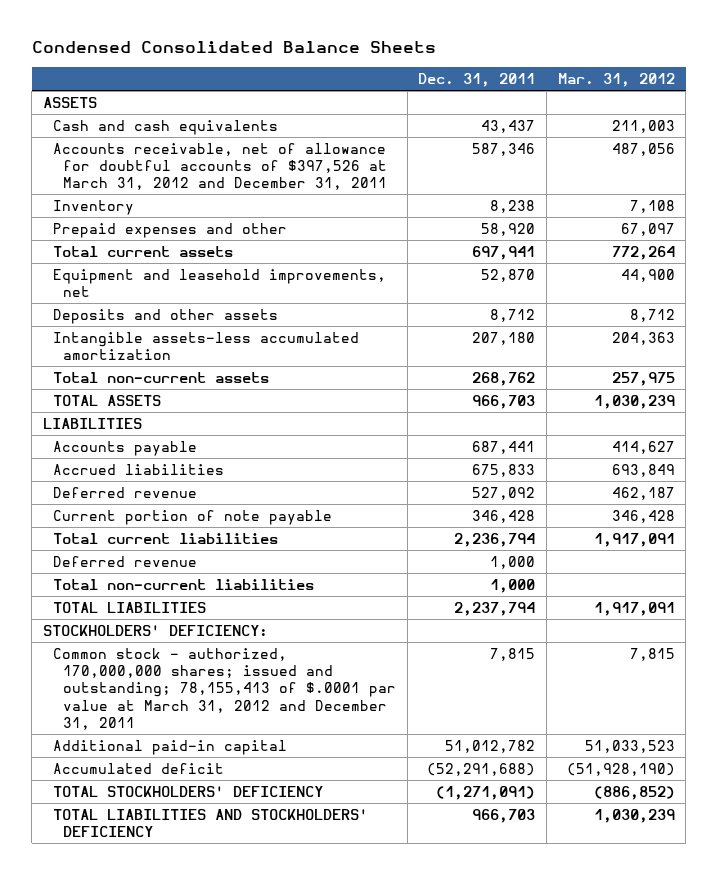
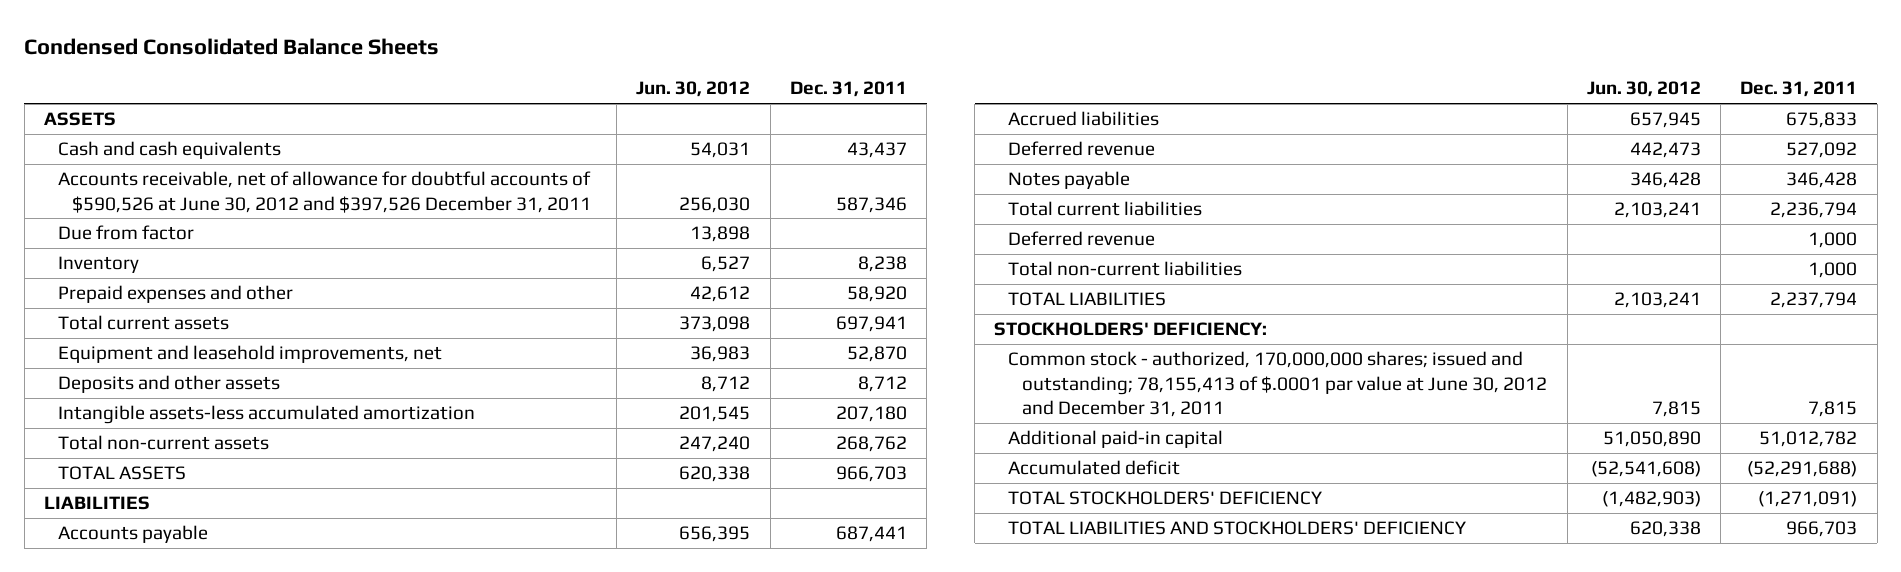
- | Dec. 31, 2011 | Mar. 31, 2012
+ | Jun. 30, 2012 | Dec. 31, 2011
- Accounts receivable, net of allowance for doubtful accounts of $397,526 at March 31, 2012 and December 31, 2011 | 587,346 | 487,056
+ Accounts receivable, net of allowance for doubtful accounts of $590,526 at June 30, 2012 and $397,526 December 31, 2011 | 256,030 | 587,346
+ Due from factor | 13,898 |
- Current portion of note payable | 346,428 | 346,428
+ Notes payable | 346,428 | 346,428
- Common stock - authorized, 170,000,000 shares; issued and outstanding; 78,155,413 of $.0001 par value at March 31, 2012 and December 31, 2011 | 7,815 | 7,815
+ Common stock - authorized, 170,000,000 shares; issued and outstanding; 78,155,413 of $.0001 par value at June 30, 2012 and December 31, 2011 | 7,815 | 7,815

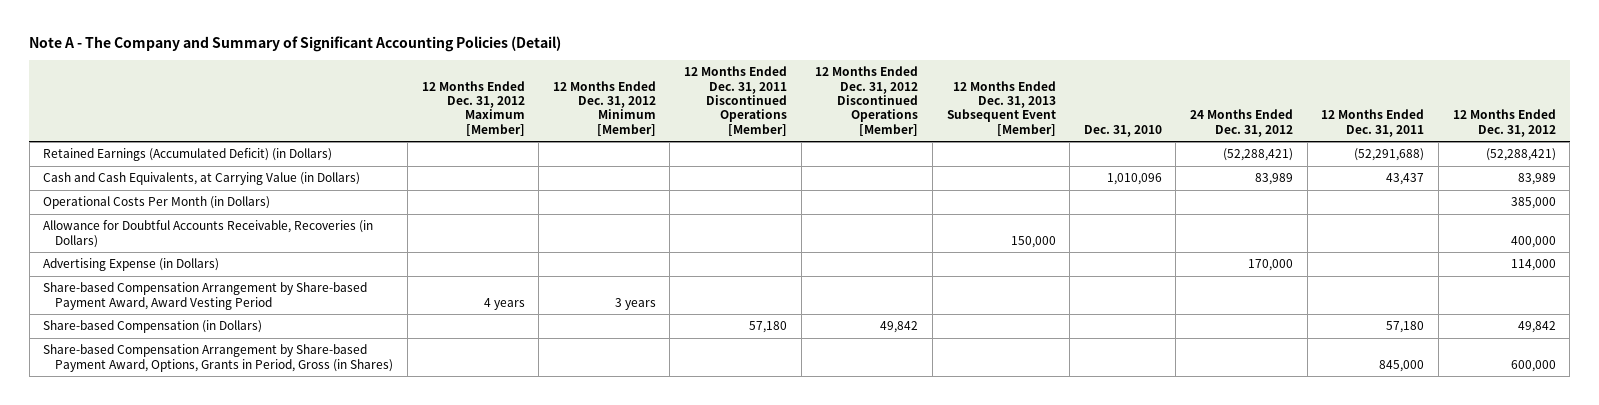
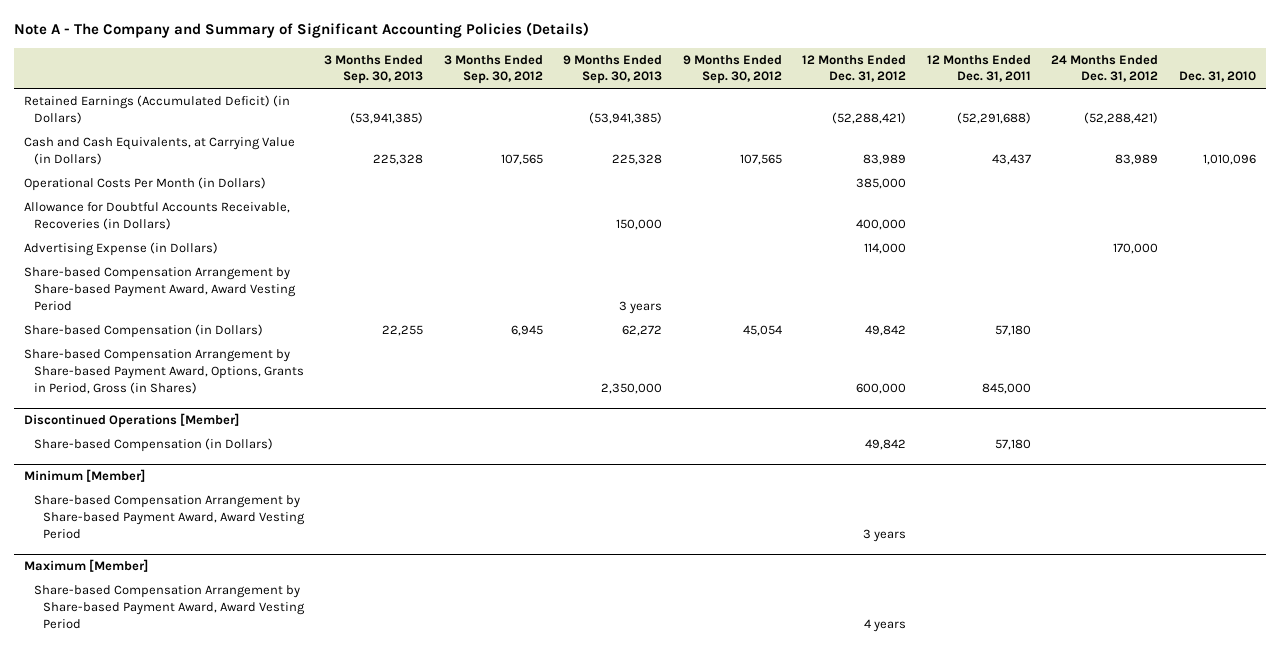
- Note A - The Company and Summary of Significant Accounting Policies (Detail)
+ Note A - The Company and Summary of Significant Accounting Policies (Details)
- | 12 Months Ended Dec. 31, 2012 Maximum [Member] | 12 Months Ended Dec. 31, 2012 Minimum [Member] | 12 Months Ended Dec. 31, 2011 Discontinued Operations [Member] | 12 Months Ended Dec. 31, 2012 Discontinued Operations [Member] | 12 Months Ended Dec. 31, 2013 Subsequent Event [Member] | Dec. 31, 2010 | 24 Months Ended Dec. 31, 2012 | 12 Months Ended Dec. 31, 2011 | 12 Months Ended Dec. 31, 2012
+ | 3 Months Ended Sep. 30, 2013 | 3 Months Ended Sep. 30, 2012 | 9 Months Ended Sep. 30, 2013 | 9 Months Ended Sep. 30, 2012 | 12 Months Ended Dec. 31, 2012 | 12 Months Ended Dec. 31, 2011 | 24 Months Ended Dec. 31, 2012 | Dec. 31, 2010
+ Discontinued Operations [Member]
+ Share-based Compensation (in Dollars) | | | | | 49,842 | 57,180 | |
+ Minimum [Member]
+ Share-based Compensation Arrangement by Share-based Payment Award, Award Vesting Period | | | | | 3 years | | |
+ Maximum [Member]
+ Share-based Compensation Arrangement by Share-based Payment Award, Award Vesting Period | | | | | 4 years | | |

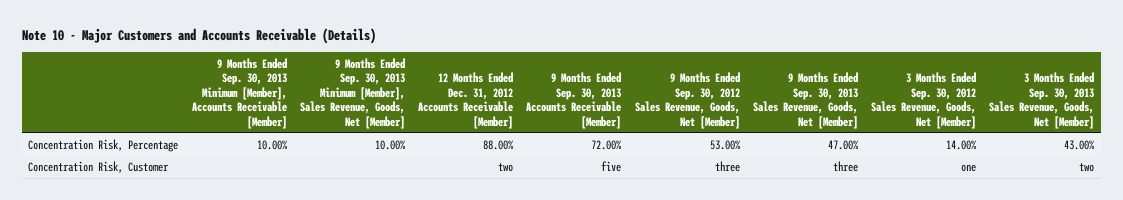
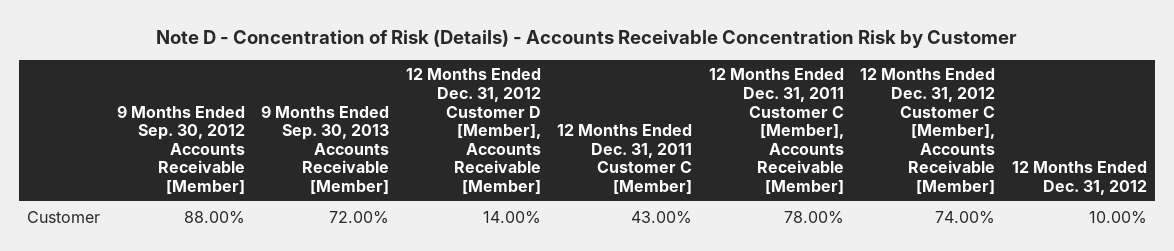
- Note 10 - Major Customers and Accounts Receivable (Details)
+ Note D - Concentration of Risk (Details) - Accounts Receivable Concentration Risk by Customer
- | 9 Months Ended Sep. 30, 2013 Minimum [Member], Accounts Receivable [Member] | 9 Months Ended Sep. 30, 2013 Minimum [Member], Sales Revenue, Goods, Net [Member] | 12 Months Ended Dec. 31, 2012 Accounts Receivable [Member] | 9 Months Ended Sep. 30, 2013 Accounts Receivable [Member] | 9 Months Ended Sep. 30, 2012 Sales Revenue, Goods, Net [Member] | 9 Months Ended Sep. 30, 2013 Sales Revenue, Goods, Net [Member] | 3 Months Ended Sep. 30, 2012 Sales Revenue, Goods, Net [Member] | 3 Months Ended Sep. 30, 2013 Sales Revenue, Goods, Net [Member]
+ | 9 Months Ended Sep. 30, 2012 Accounts Receivable [Member] | 9 Months Ended Sep. 30, 2013 Accounts Receivable [Member] | 12 Months Ended Dec. 31, 2012 Customer D [Member], Accounts Receivable [Member] | 12 Months Ended Dec. 31, 2011 Customer C [Member] | 12 Months Ended Dec. 31, 2011 Customer C [Member], Accounts Receivable [Member] | 12 Months Ended Dec. 31, 2012 Customer C [Member], Accounts Receivable [Member] | 12 Months Ended Dec. 31, 2012
- Concentration Risk, Percentage | 10.00% | 10.00% | 88.00% | 72.00% | 53.00% | 47.00% | 14.00% | 43.00%
- Concentration Risk, Customer | | | two | five | three | three | one | two
+ Customer | 88.00% | 72.00% | 14.00% | 43.00% | 78.00% | 74.00% | 10.00%

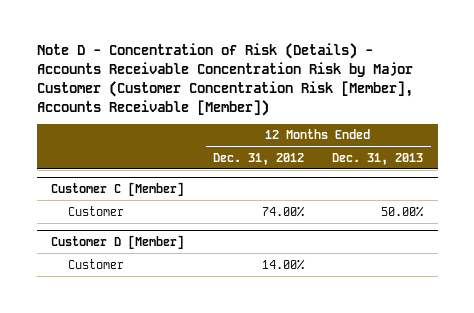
- Note D - Concentration of Risk (Details) - Accounts Receivable Concentration Risk by Customer
+ Note D - Concentration of Risk (Details) - Accounts Receivable Concentration Risk by Major Customer (Customer Concentration Risk [Member], Accounts Receivable [Member])
- | 9 Months Ended Sep. 30, 2012 Accounts Receivable [Member] | 9 Months Ended Sep. 30, 2013 Accounts Receivable [Member] | 12 Months Ended Dec. 31, 2012 Customer D [Member], Accounts Receivable [Member] | 12 Months Ended Dec. 31, 2011 Customer C [Member] | 12 Months Ended Dec. 31, 2011 Customer C [Member], Accounts Receivable [Member] | 12 Months Ended Dec. 31, 2012 Customer C [Member], Accounts Receivable [Member] | 12 Months Ended Dec. 31, 2012
+ | 12 Months Ended Dec. 31, 2012 | 12 Months Ended Dec. 31, 2013
- Customer | 88.00% | 72.00% | 14.00% | 43.00% | 78.00% | 74.00% | 10.00%
+ Customer C [Member]
+ Customer | 74.00% | 50.00%
+ Customer D [Member]
+ Customer | 14.00% |

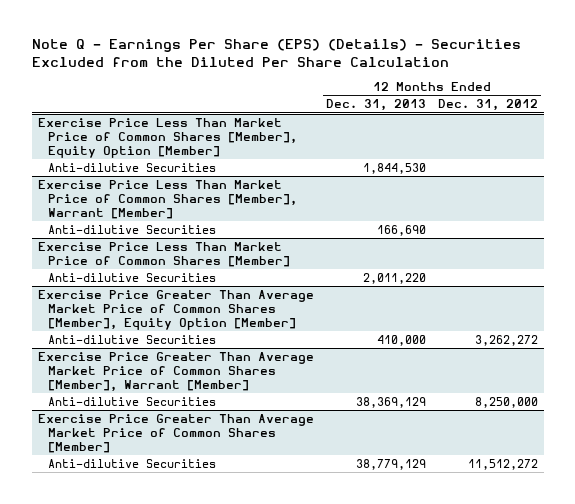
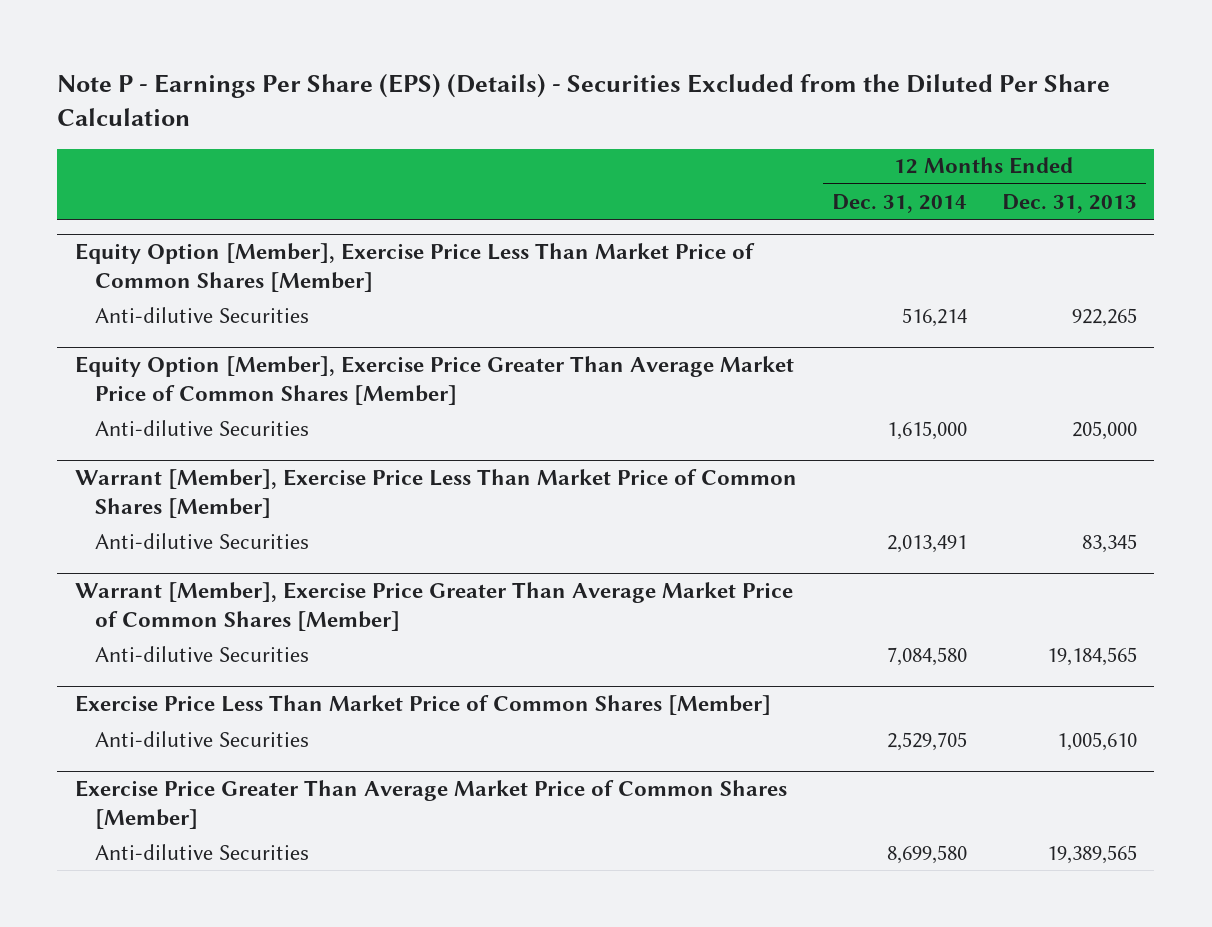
- Note Q - Earnings Per Share (EPS) (Details) - Securities Excluded from the Diluted Per Share Calculation
+ Note P - Earnings Per Share (EPS) (Details) - Securities Excluded from the Diluted Per Share Calculation
- | 12 Months Ended Dec. 31, 2013 | 12 Months Ended Dec. 31, 2012
+ | 12 Months Ended Dec. 31, 2014 | 12 Months Ended Dec. 31, 2013
- Exercise Price Less Than Market Price of Common Shares [Member], Equity Option [Member]
- Anti-dilutive Securities | 1,844,530 |
- Exercise Price Less Than Market Price of Common Shares [Member], Warrant [Member]
- Anti-dilutive Securities | 166,690 |
+ Equity Option [Member], Exercise Price Less Than Market Price of Common Shares [Member]
+ Anti-dilutive Securities | 516,214 | 922,265
+ Equity Option [Member], Exercise Price Greater Than Average Market Price of Common Shares [Member]
+ Anti-dilutive Securities | 1,615,000 | 205,000
+ Warrant [Member], Exercise Price Less Than Market Price of Common Shares [Member]
+ Anti-dilutive Securities | 2,013,491 | 83,345
+ Warrant [Member], Exercise Price Greater Than Average Market Price of Common Shares [Member]
+ Anti-dilutive Securities | 7,084,580 | 19,184,565
@ Exercise Price Less Than Market Price of Common Shares [Member]
- Anti-dilutive Securities | 2,011,220 |
- Exercise Price Greater Than Average Market Price of Common Shares [Member], Equity Option [Member]
- Anti-dilutive Securities | 410,000 | 3,262,272
- Exercise Price Greater Than Average Market Price of Common Shares [Member], Warrant [Member]
- Anti-dilutive Securities | 38,369,129 | 8,250,000
@ Exercise Price Less Than Market Price of Common Shares [Member]
+ Anti-dilutive Securities | 2,529,705 | 1,005,610
@ Exercise Price Greater Than Average Market Price of Common Shares [Member]
- Anti-dilutive Securities | 38,779,129 | 11,512,272
+ Anti-dilutive Securities | 8,699,580 | 19,389,565

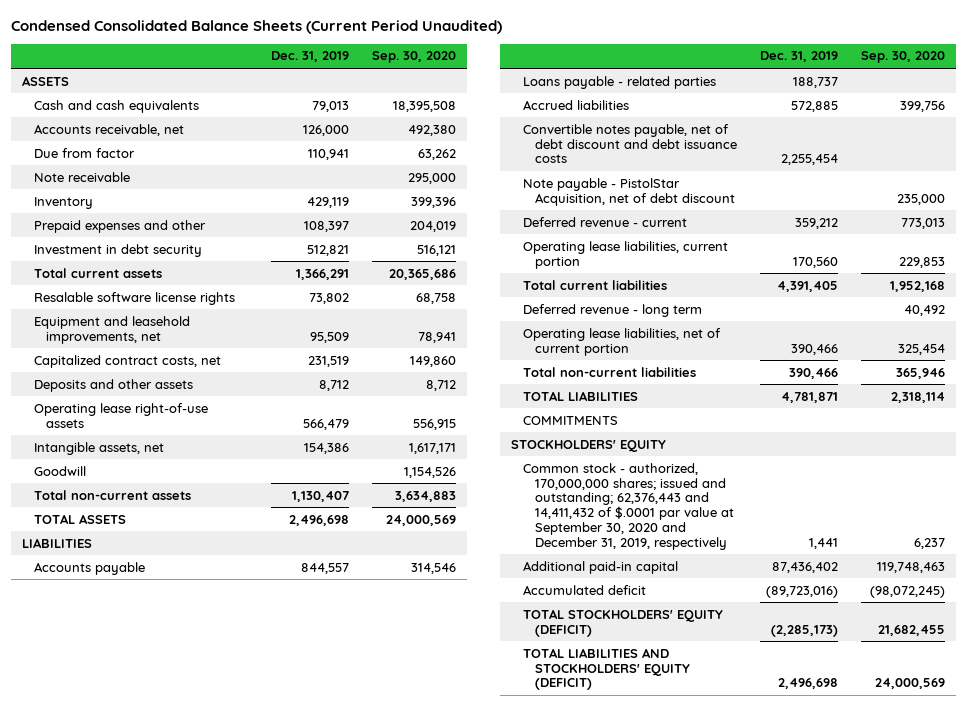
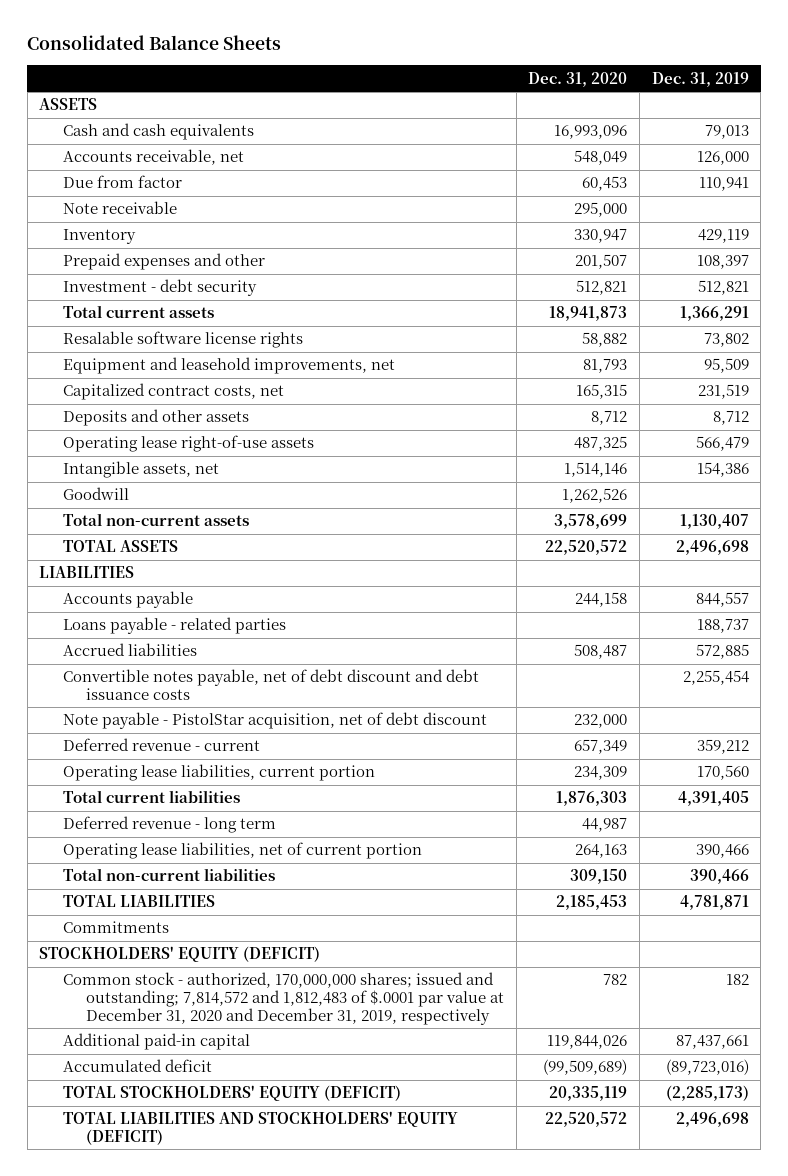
- Condensed Consolidated Balance Sheets (Current Period Unaudited)
+ Consolidated Balance Sheets
- | Dec. 31, 2019 | Sep. 30, 2020
+ | Dec. 31, 2020 | Dec. 31, 2019
- Investment in debt security | 512,821 | 516,121
+ Investment - debt security | 512,821 | 512,821
- Note payable - PistolStar Acquisition, net of debt discount | | 235,000
+ Note payable - PistolStar acquisition, net of debt discount | 232,000 |
- COMMITMENTS
- STOCKHOLDERS' EQUITY
- Common stock - authorized, 170,000,000 shares; issued and outstanding; 62,376,443 and 14,411,432 of $.0001 par value at September 30, 2020 and December 31, 2019, respectively | 1,441 | 6,237
- Additional paid-in capital | 87,436,402 | 119,748,463
+ Commitments
+ STOCKHOLDERS' EQUITY (DEFICIT)
+ Common stock - authorized, 170,000,000 shares; issued and outstanding; 7,814,572 and 1,812,483 of $.0001 par value at December 31, 2020 and December 31, 2019, respectively | 782 | 182
+ Additional paid-in capital | 119,844,026 | 87,437,661

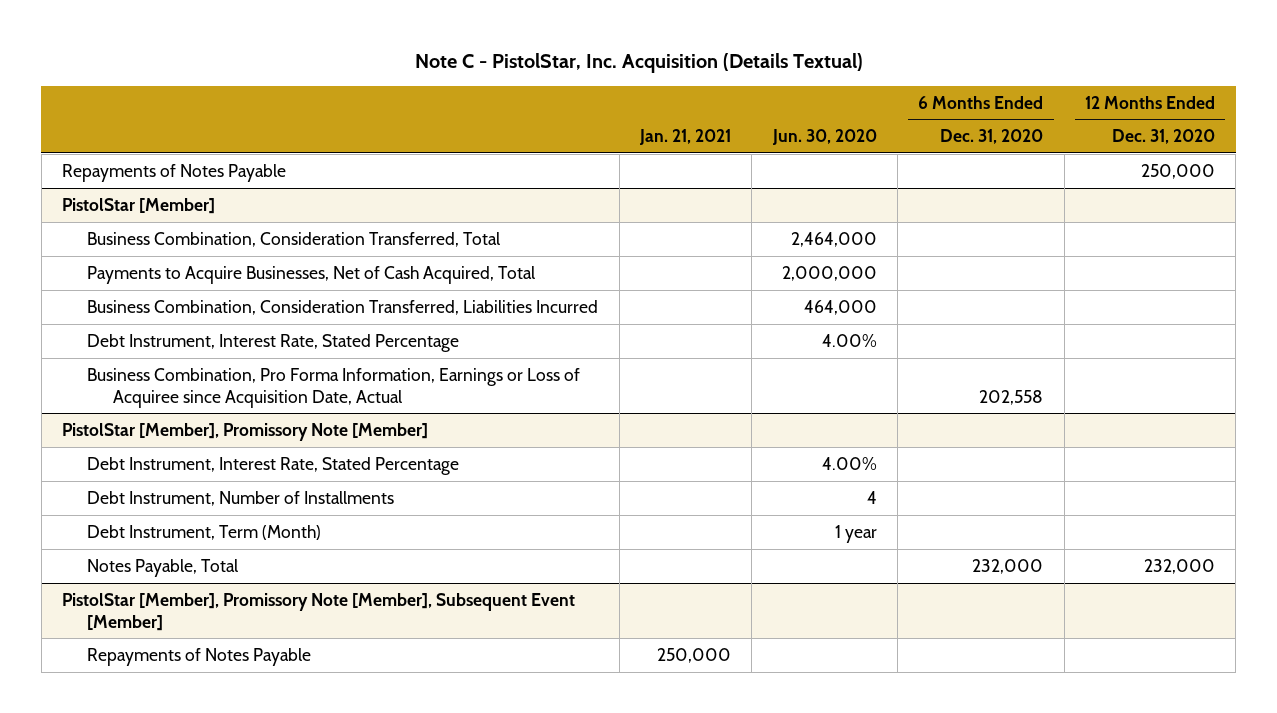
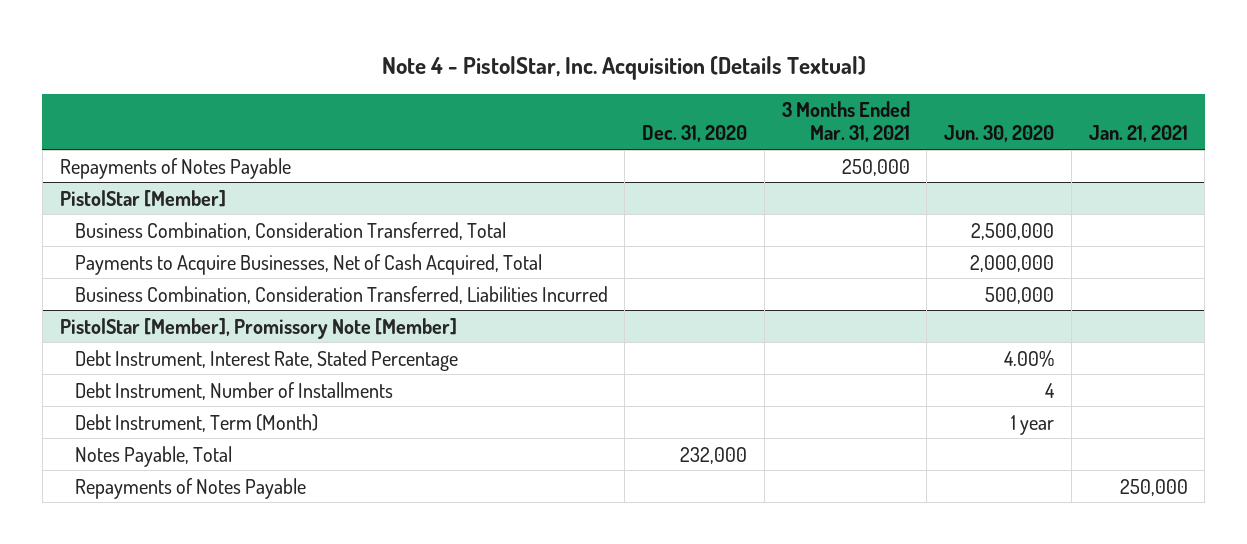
- Note C - PistolStar, Inc. Acquisition (Details Textual)
+ Note 4 - PistolStar, Inc. Acquisition (Details Textual)
- | Jan. 21, 2021 | Jun. 30, 2020 | 6 Months Ended Dec. 31, 2020 | 12 Months Ended Dec. 31, 2020
+ | Dec. 31, 2020 | 3 Months Ended Mar. 31, 2021 | Jun. 30, 2020 | Jan. 21, 2021
@ PistolStar [Member]
- Business Combination, Consideration Transferred, Total | | 2,464,000 | |
+ Business Combination, Consideration Transferred, Total | | | 2,500,000 |
- Business Combination, Consideration Transferred, Liabilities Incurred | | 464,000 | |
- Debt Instrument, Interest Rate, Stated Percentage | | 4.00% | |
- Business Combination, Pro Forma Information, Earnings or Loss of Acquiree since Acquisition Date, Actual | | | 202,558 |
+ Business Combination, Consideration Transferred, Liabilities Incurred | | | 500,000 |
- PistolStar [Member], Promissory Note [Member], Subsequent Event [Member]

